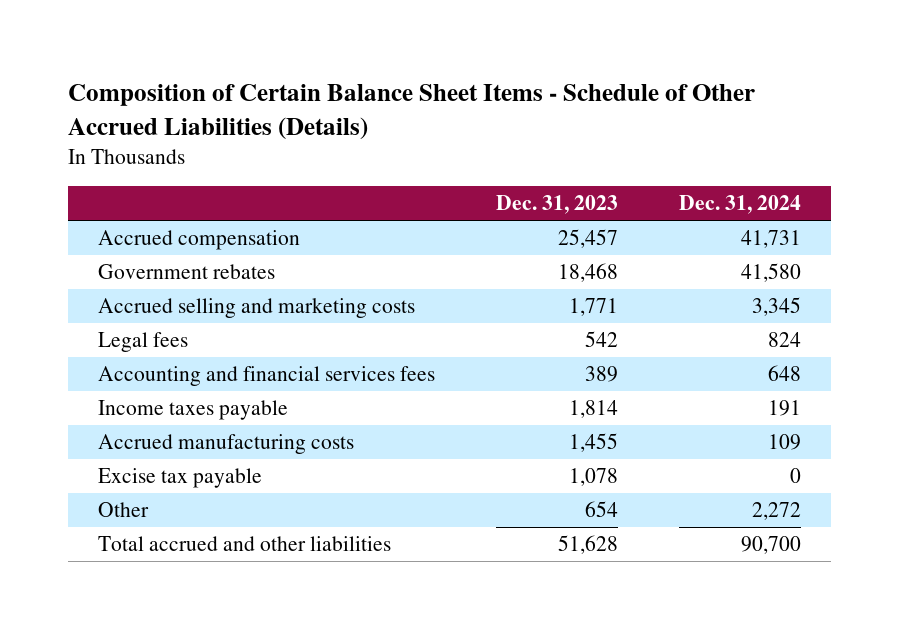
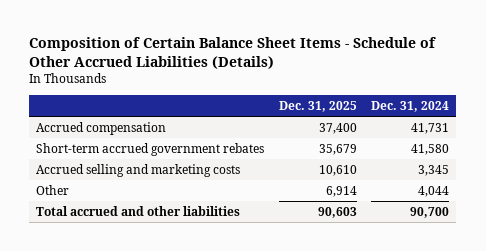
- | Dec. 31, 2023 | Dec. 31, 2024
+ | Dec. 31, 2025 | Dec. 31, 2024
- Government rebates | 18,468 | 41,580
+ Short-term accrued government rebates | 35,679 | 41,580
- Legal fees | 542 | 824
- Accounting and financial services fees | 389 | 648
- Income taxes payable | 1,814 | 191
- Accrued manufacturing costs | 1,455 | 109
- Excise tax payable | 1,078 | 0
- Other | 654 | 2,272
+ Other | 6,914 | 4,044

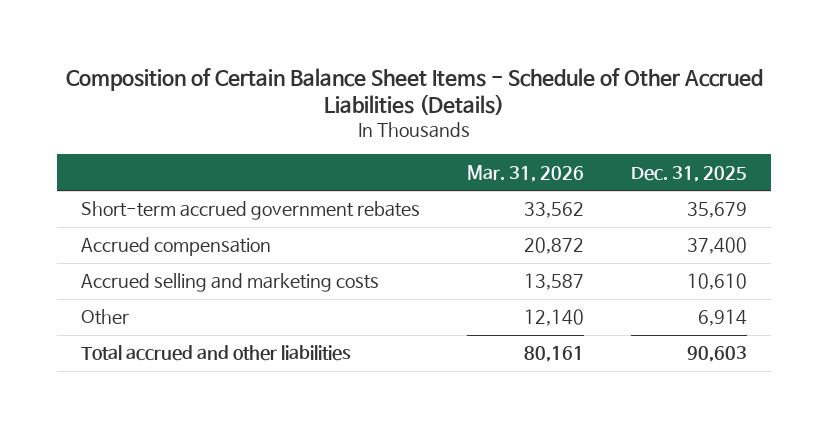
- | Dec. 31, 2025 | Dec. 31, 2024
+ | Mar. 31, 2026 | Dec. 31, 2025
moved down: Accrued compensation | 20,872 | 37,400

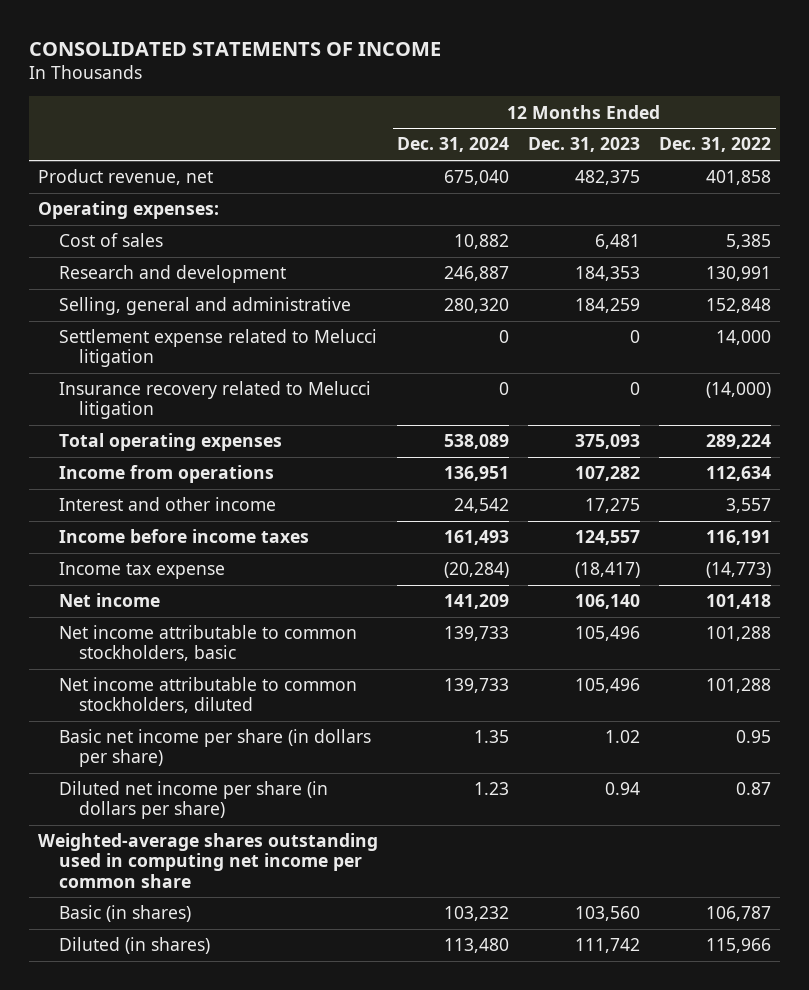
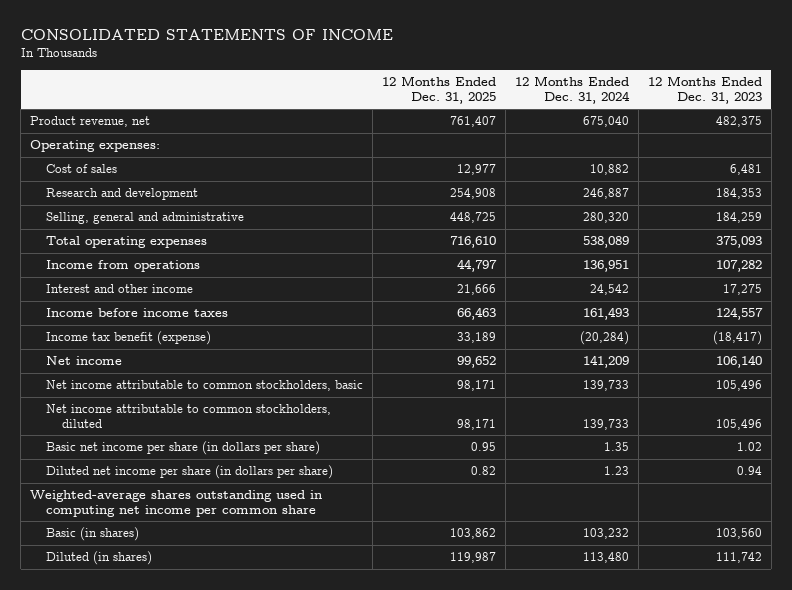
- | 12 Months Ended Dec. 31, 2024 | 12 Months Ended Dec. 31, 2023 | 12 Months Ended Dec. 31, 2022
+ | 12 Months Ended Dec. 31, 2025 | 12 Months Ended Dec. 31, 2024 | 12 Months Ended Dec. 31, 2023
- Settlement expense related to Melucci litigation | 0 | 0 | 14,000
- Insurance recovery related to Melucci litigation | 0 | 0 | (14,000)
- Income tax expense | (20,284) | (18,417) | (14,773)
+ Income tax benefit (expense) | 33,189 | (20,284) | (18,417)

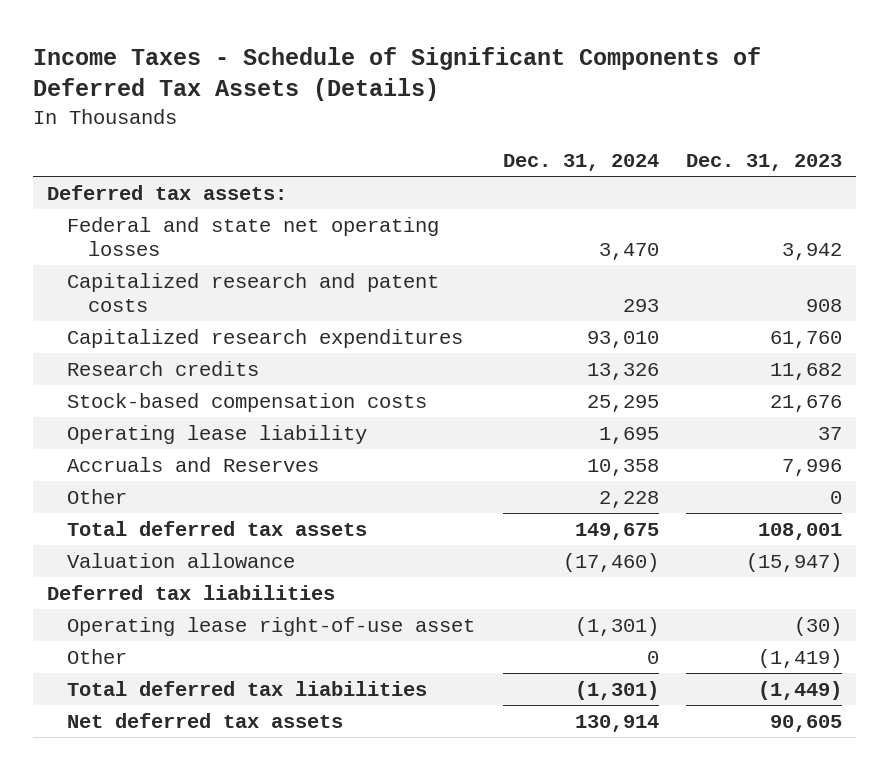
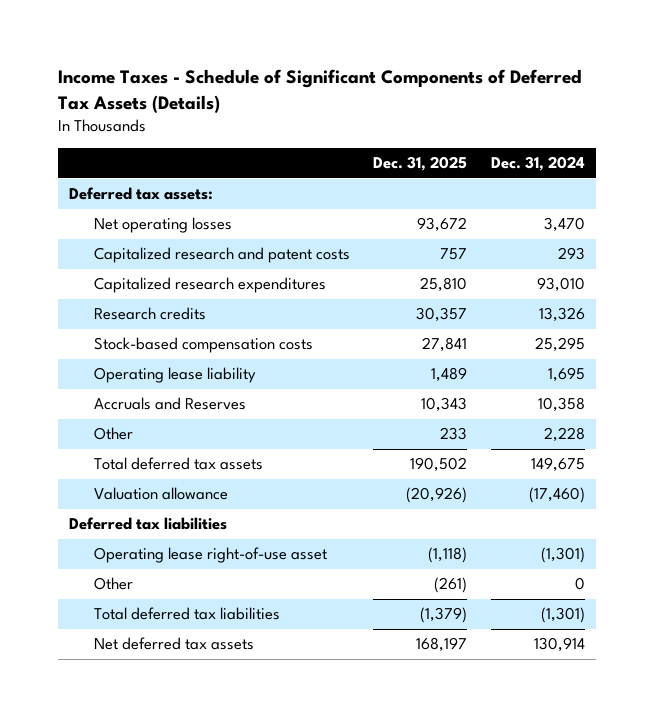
- | Dec. 31, 2024 | Dec. 31, 2023
+ | Dec. 31, 2025 | Dec. 31, 2024
- Federal and state net operating losses | 3,470 | 3,942
+ Net operating losses | 93,672 | 3,470

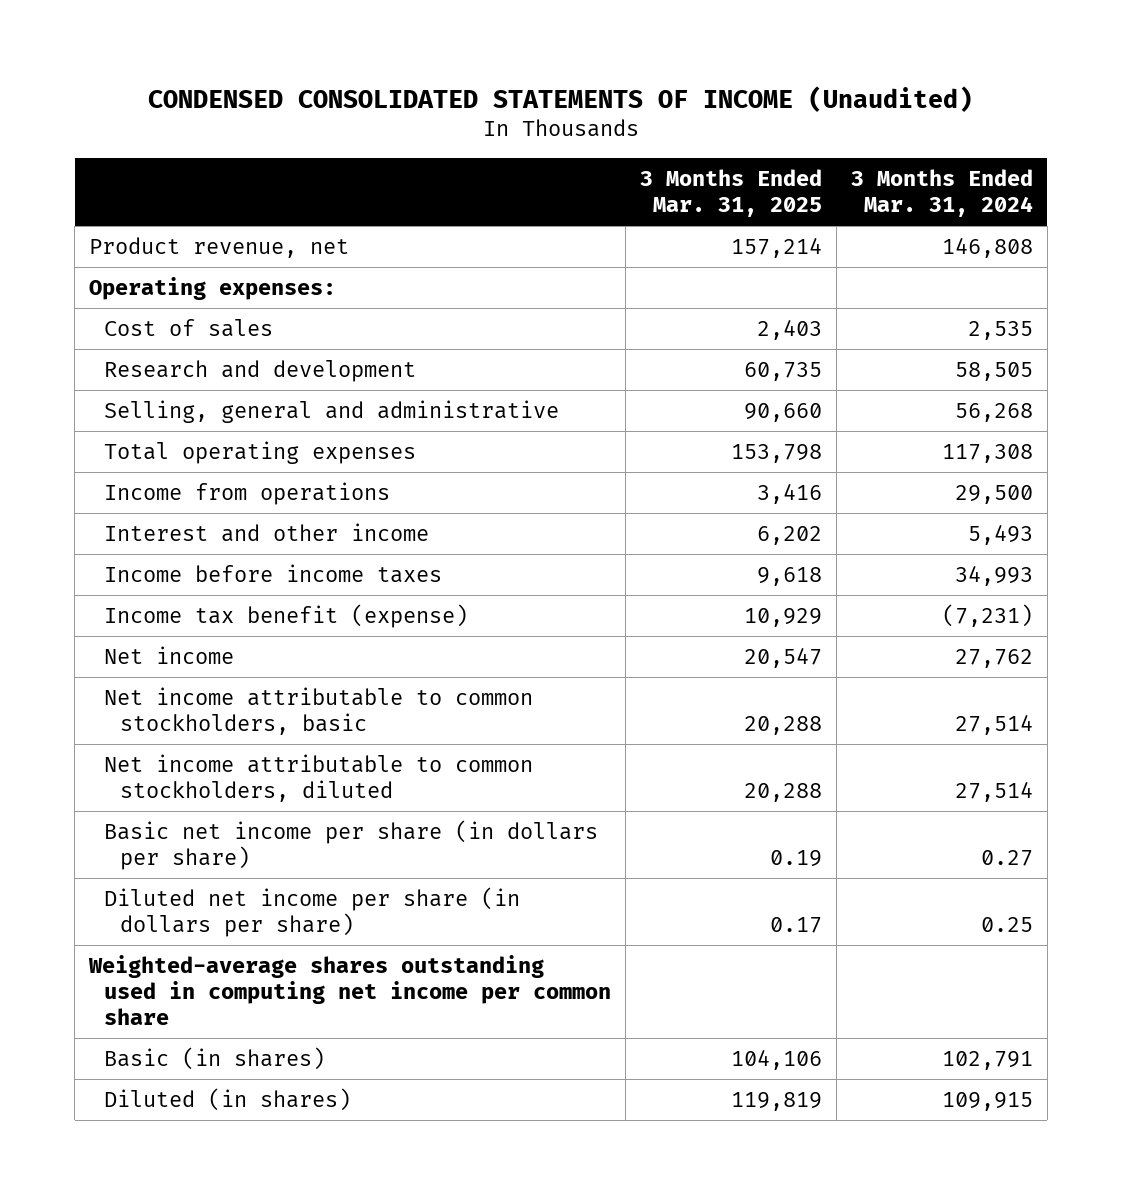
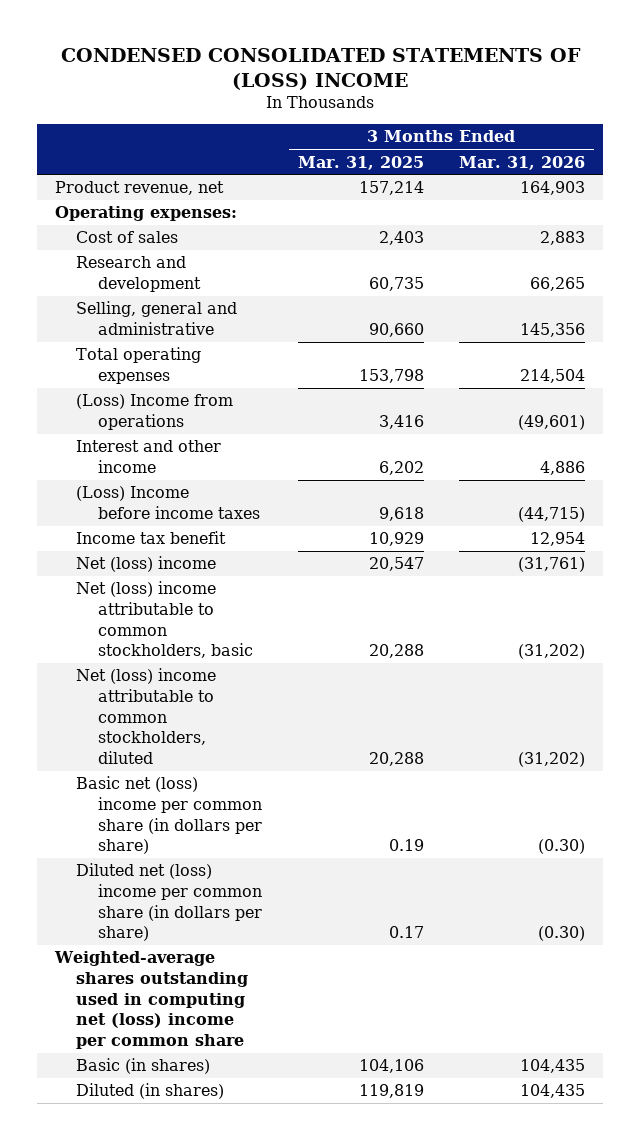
- CONDENSED CONSOLIDATED STATEMENTS OF INCOME (Unaudited)
+ CONDENSED CONSOLIDATED STATEMENTS OF (LOSS) INCOME
- | 3 Months Ended Mar. 31, 2025 | 3 Months Ended Mar. 31, 2024
+ | 3 Months Ended Mar. 31, 2025 | 3 Months Ended Mar. 31, 2026
- Income from operations | 3,416 | 29,500
+ (Loss) Income from operations | 3,416 | (49,601)
- Income before income taxes | 9,618 | 34,993
- Income tax benefit (expense) | 10,929 | (7,231)
- Net income | 20,547 | 27,762
- Net income attributable to common stockholders, basic | 20,288 | 27,514
- Net income attributable to common stockholders, diluted | 20,288 | 27,514
- Basic net income per share (in dollars per share) | 0.19 | 0.27
- Diluted net income per share (in dollars per share) | 0.17 | 0.25
- Weighted-average shares outstanding used in computing net income per common share
+ (Loss) Income before income taxes | 9,618 | (44,715)
+ Income tax benefit | 10,929 | 12,954
+ Net (loss) income | 20,547 | (31,761)
+ Net (loss) income attributable to common stockholders, basic | 20,288 | (31,202)
+ Net (loss) income attributable to common stockholders, diluted | 20,288 | (31,202)
+ Basic net (loss) income per common share (in dollars per share) | 0.19 | (0.30)
+ Diluted net (loss) income per common share (in dollars per share) | 0.17 | (0.30)
+ Weighted-average shares outstanding used in computing net (loss) income per common share

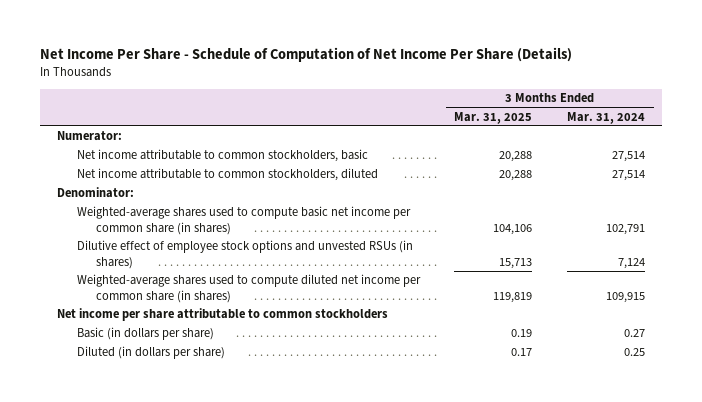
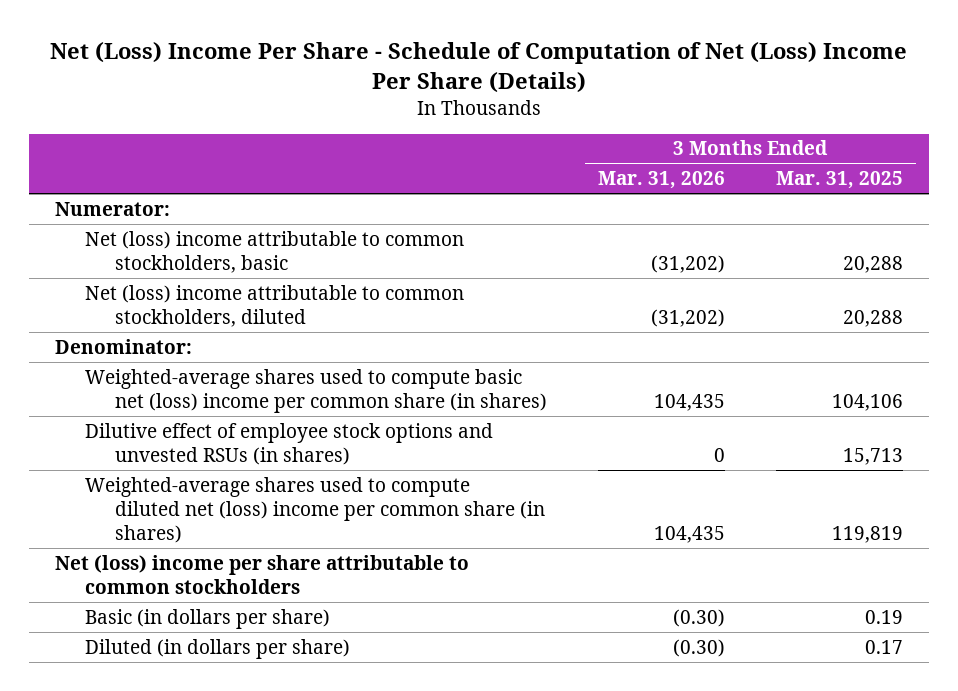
- Net Income Per Share - Schedule of Computation of Net Income Per Share (Details)
+ Net (Loss) Income Per Share - Schedule of Computation of Net (Loss) Income Per Share (Details)
- | 3 Months Ended Mar. 31, 2025 | 3 Months Ended Mar. 31, 2024
+ | 3 Months Ended Mar. 31, 2026 | 3 Months Ended Mar. 31, 2025
- Net income attributable to common stockholders, basic | 20,288 | 27,514
- Net income attributable to common stockholders, diluted | 20,288 | 27,514
+ Net (loss) income attributable to common stockholders, basic | (31,202) | 20,288
+ Net (loss) income attributable to common stockholders, diluted | (31,202) | 20,288
- Weighted-average shares used to compute basic net income per common share (in shares) | 104,106 | 102,791
+ Weighted-average shares used to compute basic net (loss) income per common share (in shares) | 104,435 | 104,106
- Weighted-average shares used to compute diluted net income per common share (in shares) | 119,819 | 109,915
- Net income per share attributable to common stockholders
+ Weighted-average shares used to compute diluted net (loss) income per common share (in shares) | 104,435 | 119,819
+ Net (loss) income per share attributable to common stockholders

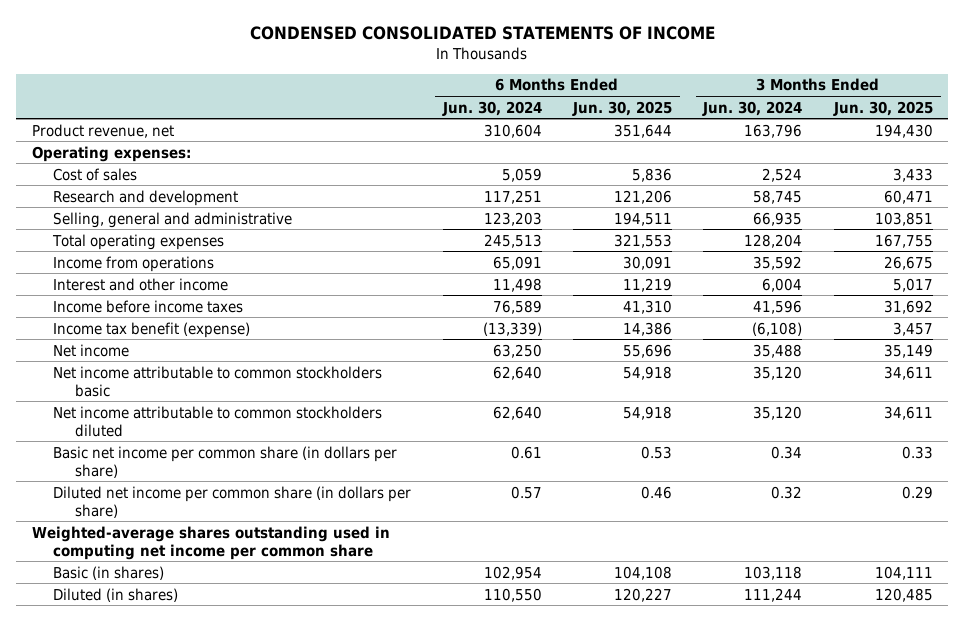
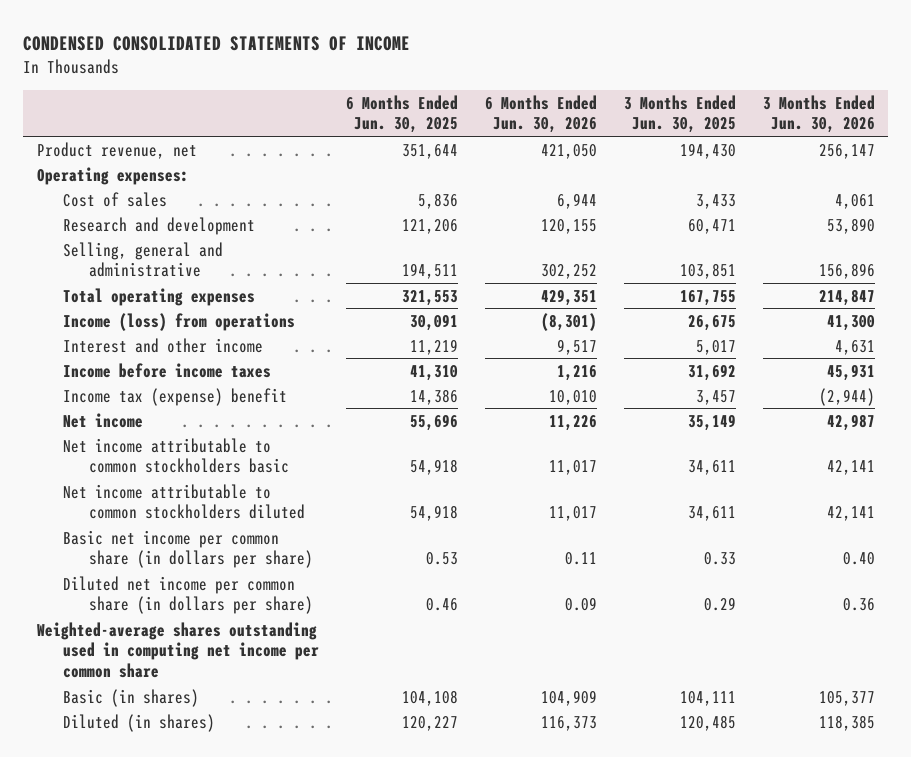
- | 6 Months Ended Jun. 30, 2024 | 6 Months Ended Jun. 30, 2025 | 3 Months Ended Jun. 30, 2024 | 3 Months Ended Jun. 30, 2025
+ | 6 Months Ended Jun. 30, 2025 | 6 Months Ended Jun. 30, 2026 | 3 Months Ended Jun. 30, 2025 | 3 Months Ended Jun. 30, 2026
- Income from operations | 65,091 | 30,091 | 35,592 | 26,675
+ Income (loss) from operations | 30,091 | (8,301) | 26,675 | 41,300
- Income tax benefit (expense) | (13,339) | 14,386 | (6,108) | 3,457
+ Income tax (expense) benefit | 14,386 | 10,010 | 3,457 | (2,944)

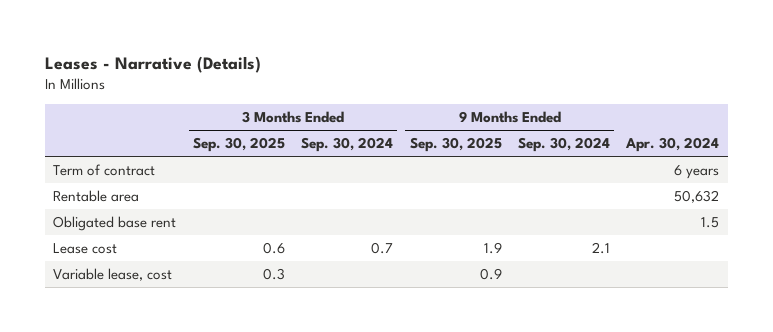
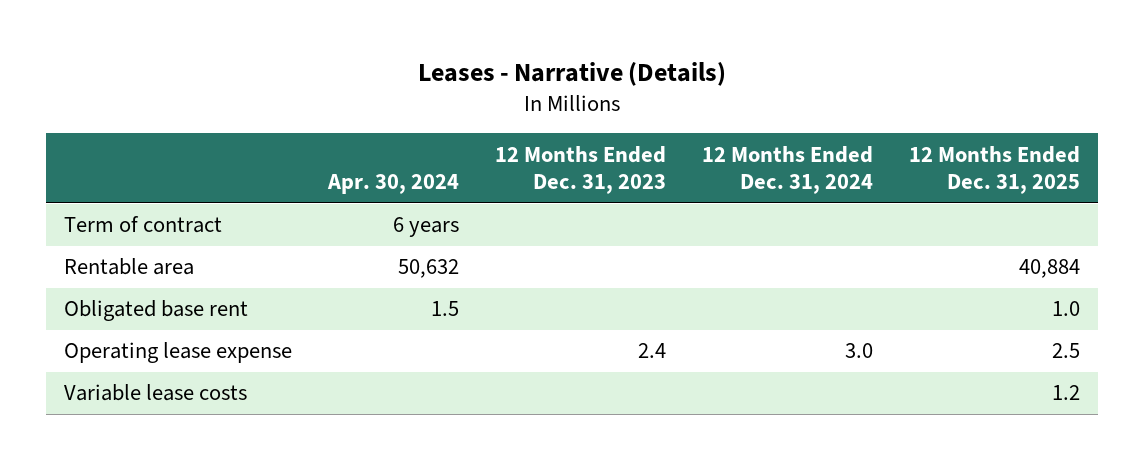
- | 3 Months Ended Sep. 30, 2025 | 3 Months Ended Sep. 30, 2024 | 9 Months Ended Sep. 30, 2025 | 9 Months Ended Sep. 30, 2024 | Apr. 30, 2024
+ | Apr. 30, 2024 | 12 Months Ended Dec. 31, 2023 | 12 Months Ended Dec. 31, 2024 | 12 Months Ended Dec. 31, 2025
- Lease cost | 0.6 | 0.7 | 1.9 | 2.1 |
- Variable lease, cost | 0.3 | | 0.9 | |
+ Operating lease expense | | 2.4 | 3.0 | 2.5
+ Variable lease costs | | | | 1.2

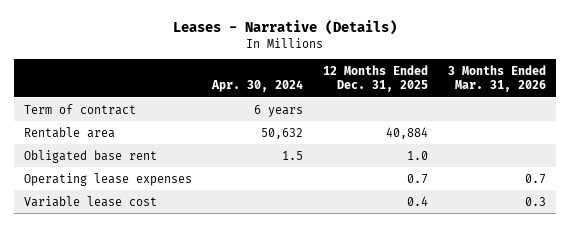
- | Apr. 30, 2024 | 12 Months Ended Dec. 31, 2023 | 12 Months Ended Dec. 31, 2024 | 12 Months Ended Dec. 31, 2025
+ | Apr. 30, 2024 | 12 Months Ended Dec. 31, 2025 | 3 Months Ended Mar. 31, 2026
- Operating lease expense | | 2.4 | 3.0 | 2.5
- Variable lease costs | | | | 1.2
+ Operating lease expenses | | 0.7 | 0.7
+ Variable lease cost | | 0.4 | 0.3

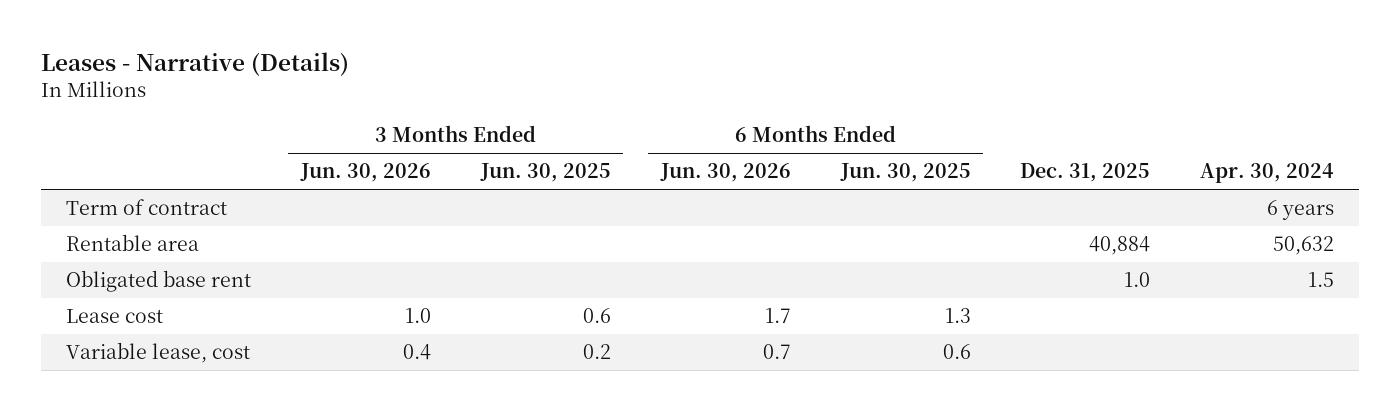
- | Apr. 30, 2024 | 12 Months Ended Dec. 31, 2025 | 3 Months Ended Mar. 31, 2026
+ | 3 Months Ended Jun. 30, 2026 | 3 Months Ended Jun. 30, 2025 | 6 Months Ended Jun. 30, 2026 | 6 Months Ended Jun. 30, 2025 | Dec. 31, 2025 | Apr. 30, 2024
- Operating lease expenses | | 0.7 | 0.7
- Variable lease cost | | 0.4 | 0.3
+ Lease cost | 1.0 | 0.6 | 1.7 | 1.3 | |
+ Variable lease, cost | 0.4 | 0.2 | 0.7 | 0.6 | |

